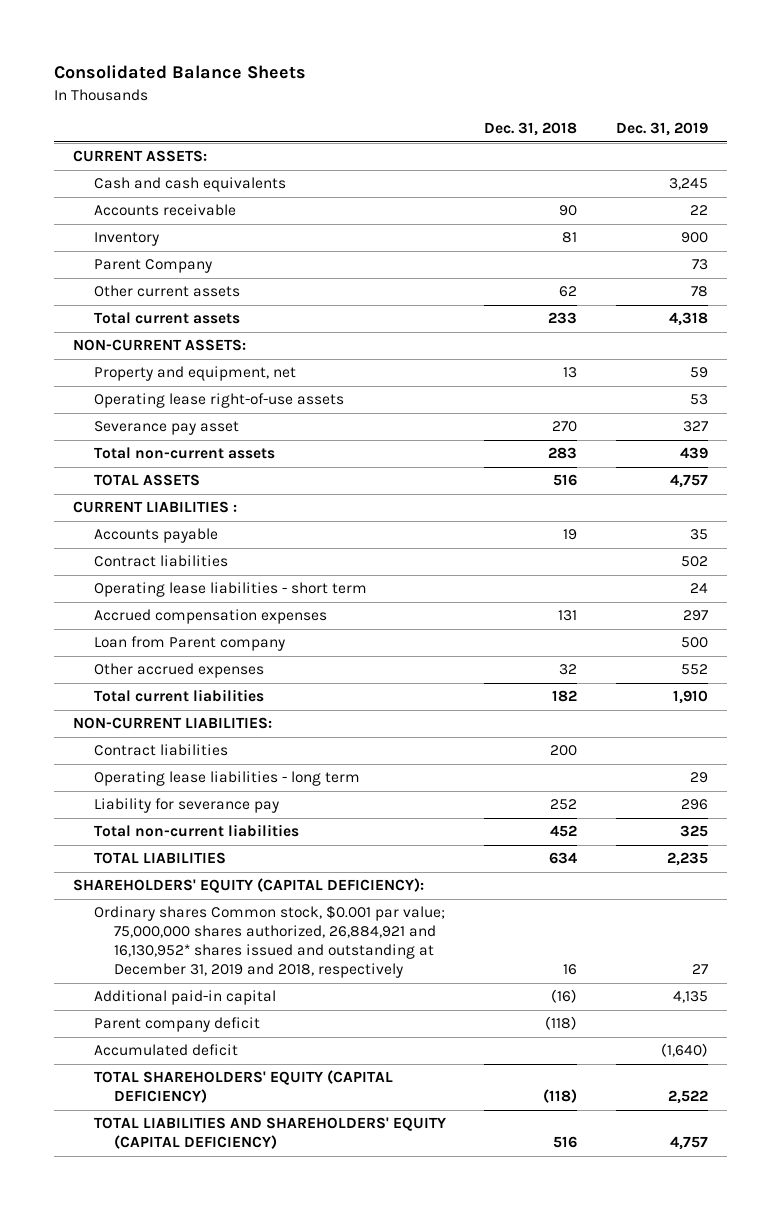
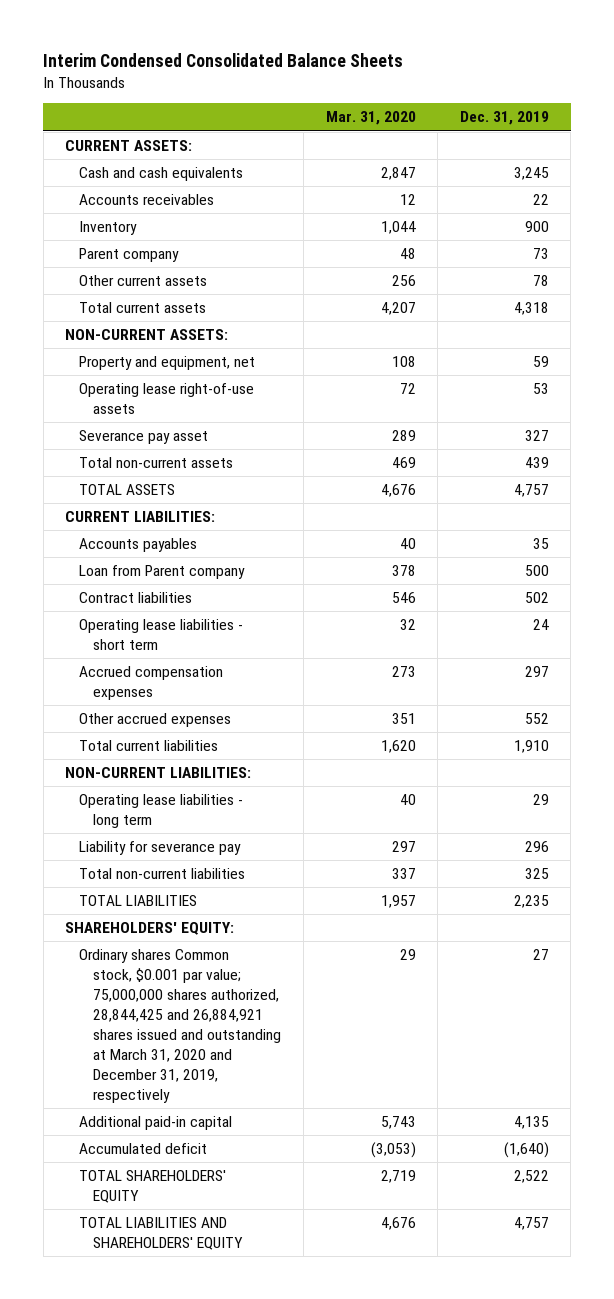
- Consolidated Balance Sheets
+ Interim Condensed Consolidated Balance Sheets
- | Dec. 31, 2018 | Dec. 31, 2019
+ | Mar. 31, 2020 | Dec. 31, 2019
- Accounts receivable | 90 | 22
+ Accounts receivables | 12 | 22
- Parent Company | | 73
+ Parent company | 48 | 73
- CURRENT LIABILITIES :
- Accounts payable | 19 | 35
+ CURRENT LIABILITIES:
+ Accounts payables | 40 | 35
moved up: Loan from Parent company | 378 | 500
- Contract liabilities | 200 |
- SHAREHOLDERS' EQUITY (CAPITAL DEFICIENCY):
- Ordinary shares Common stock, $0.001 par value; 75,000,000 shares authorized, 26,884,921 and 16,130,952* shares issued and outstanding at December 31, 2019 and 2018, respectively | 16 | 27
+ SHAREHOLDERS' EQUITY:
+ Ordinary shares Common stock, $0.001 par value; 75,000,000 shares authorized, 28,844,425 and 26,884,921 shares issued and outstanding at March 31, 2020 and December 31, 2019, respectively | 29 | 27
- Parent company deficit | (118) |
- TOTAL SHAREHOLDERS' EQUITY (CAPITAL DEFICIENCY) | (118) | 2,522
- TOTAL LIABILITIES AND SHAREHOLDERS' EQUITY (CAPITAL DEFICIENCY) | 516 | 4,757
+ TOTAL SHAREHOLDERS' EQUITY | 2,719 | 2,522
+ TOTAL LIABILITIES AND SHAREHOLDERS' EQUITY | 4,676 | 4,757

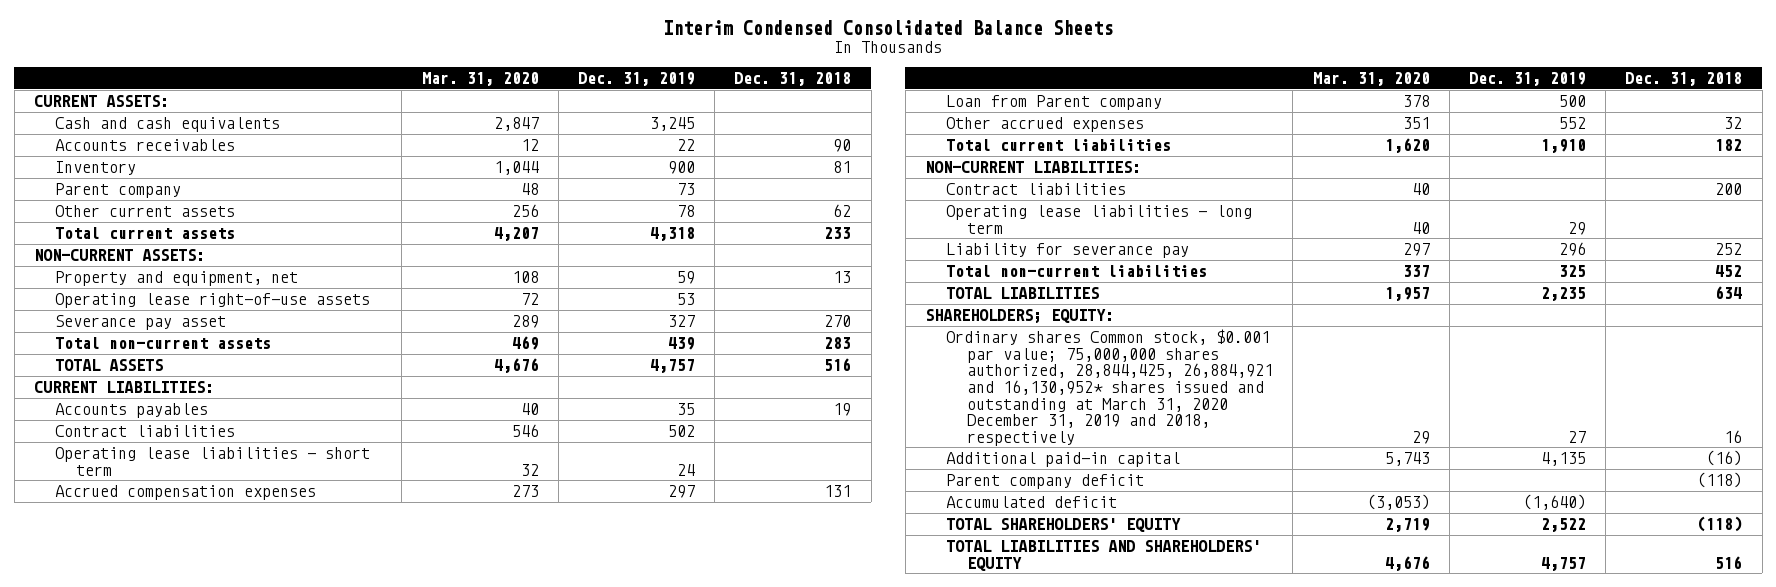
- | Mar. 31, 2020 | Dec. 31, 2019
+ | Mar. 31, 2020 | Dec. 31, 2019 | Dec. 31, 2018
moved down: Loan from Parent company | 378 | 500 |
+ Contract liabilities | 40 | | 200
- SHAREHOLDERS' EQUITY:
- Ordinary shares Common stock, $0.001 par value; 75,000,000 shares authorized, 28,844,425 and 26,884,921 shares issued and outstanding at March 31, 2020 and December 31, 2019, respectively | 29 | 27
+ SHAREHOLDERS; EQUITY:
+ Ordinary shares Common stock, $0.001 par value; 75,000,000 shares authorized, 28,844,425, 26,884,921 and 16,130,952* shares issued and outstanding at March 31, 2020 December 31, 2019 and 2018, respectively | 29 | 27 | 16
+ Parent company deficit | | | (118)

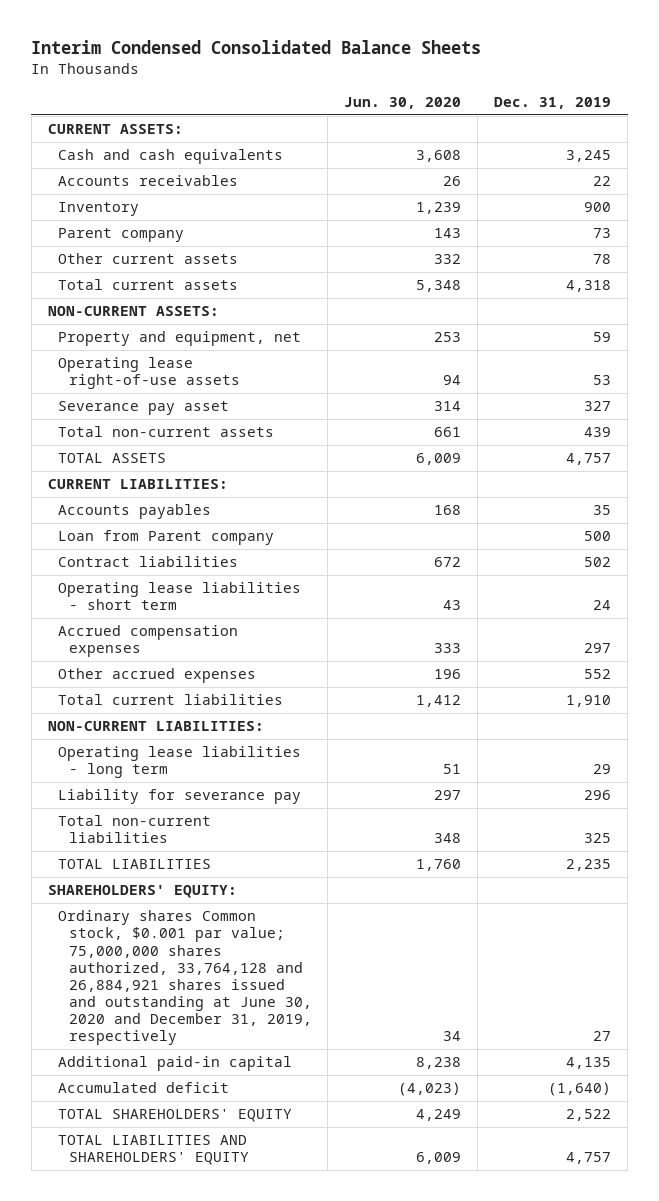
- | Mar. 31, 2020 | Dec. 31, 2019 | Dec. 31, 2018
+ | Jun. 30, 2020 | Dec. 31, 2019
moved up: Loan from Parent company | | 500
- Contract liabilities | 40 | | 200
- SHAREHOLDERS; EQUITY:
- Ordinary shares Common stock, $0.001 par value; 75,000,000 shares authorized, 28,844,425, 26,884,921 and 16,130,952* shares issued and outstanding at March 31, 2020 December 31, 2019 and 2018, respectively | 29 | 27 | 16
+ SHAREHOLDERS' EQUITY:
+ Ordinary shares Common stock, $0.001 par value; 75,000,000 shares authorized, 33,764,128 and 26,884,921 shares issued and outstanding at June 30, 2020 and December 31, 2019, respectively | 34 | 27
- Parent company deficit | | | (118)

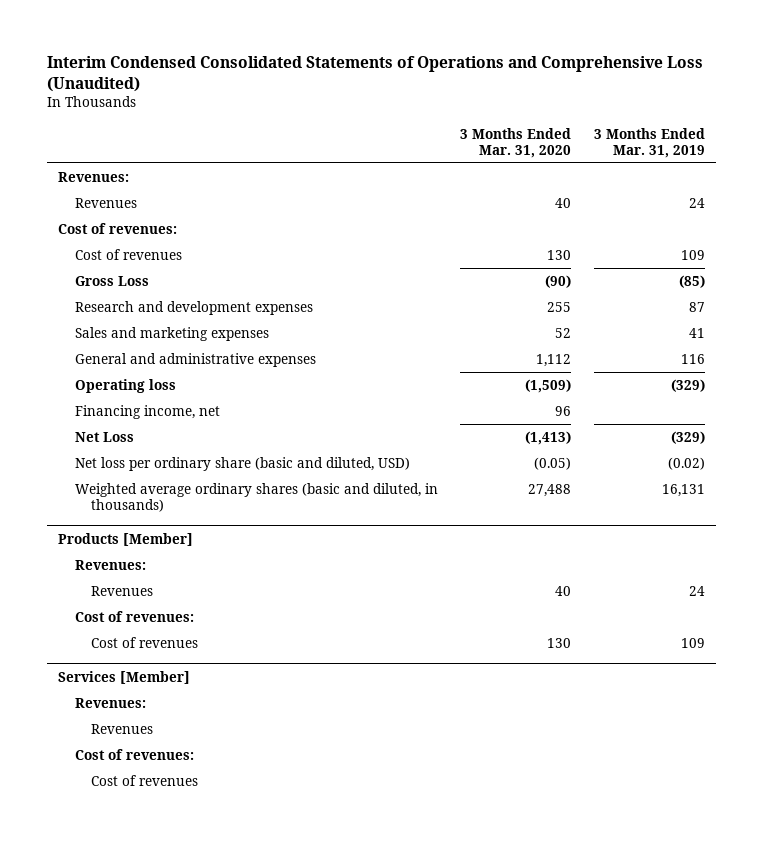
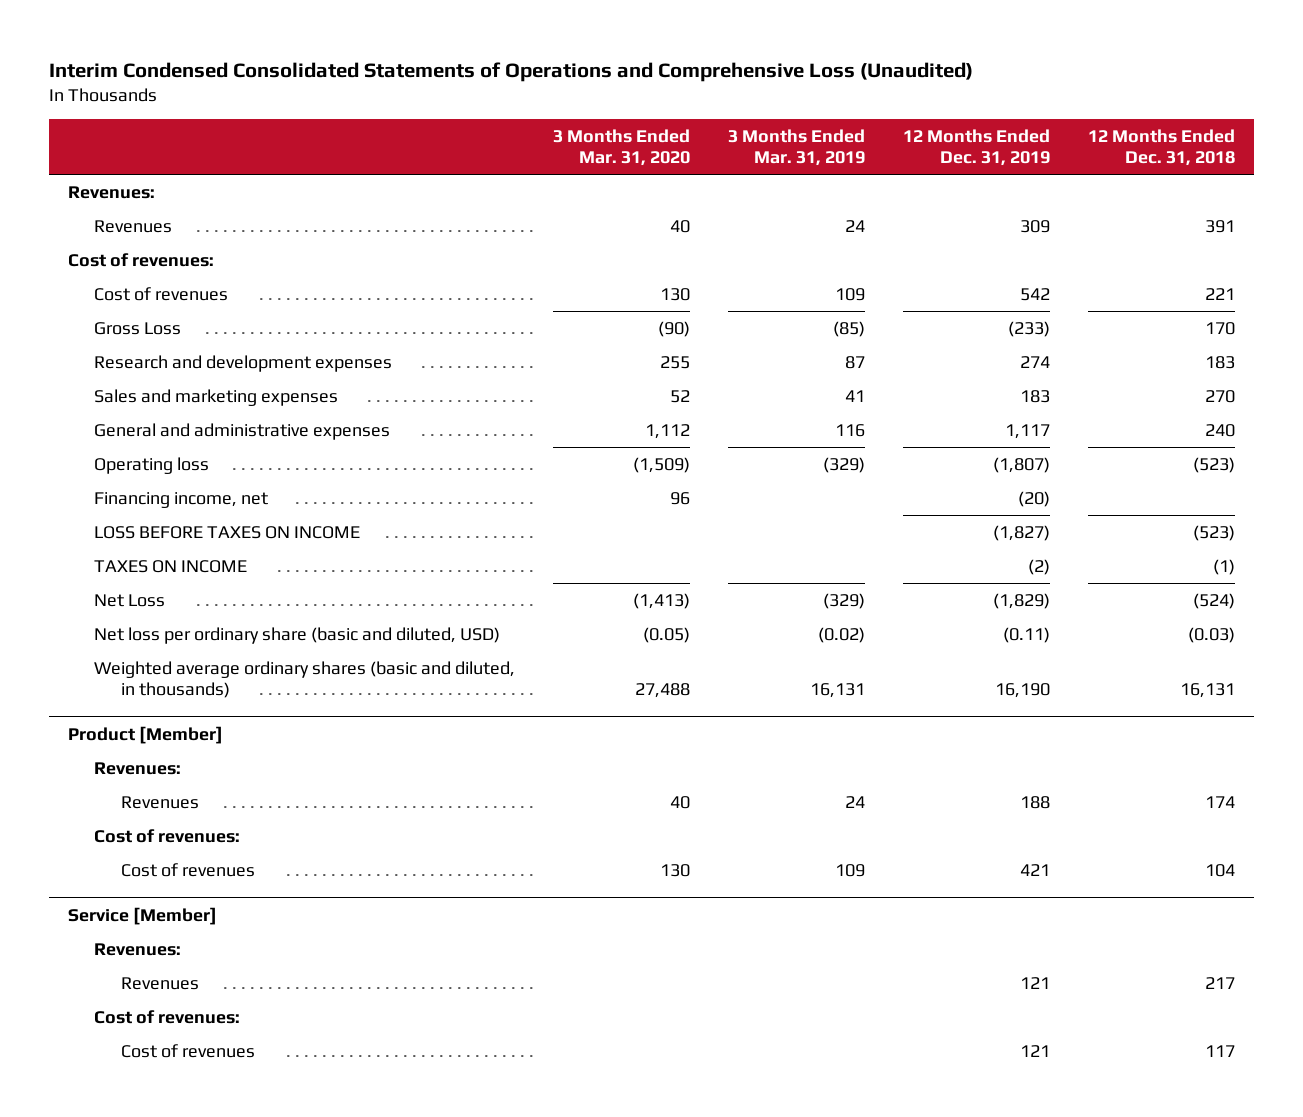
- | 3 Months Ended Mar. 31, 2020 | 3 Months Ended Mar. 31, 2019
+ | 3 Months Ended Mar. 31, 2020 | 3 Months Ended Mar. 31, 2019 | 12 Months Ended Dec. 31, 2019 | 12 Months Ended Dec. 31, 2018
+ LOSS BEFORE TAXES ON INCOME | | | (1,827) | (523)
+ TAXES ON INCOME | | | (2) | (1)
- Products [Member]
+ Product [Member]
- Services [Member]
+ Service [Member]

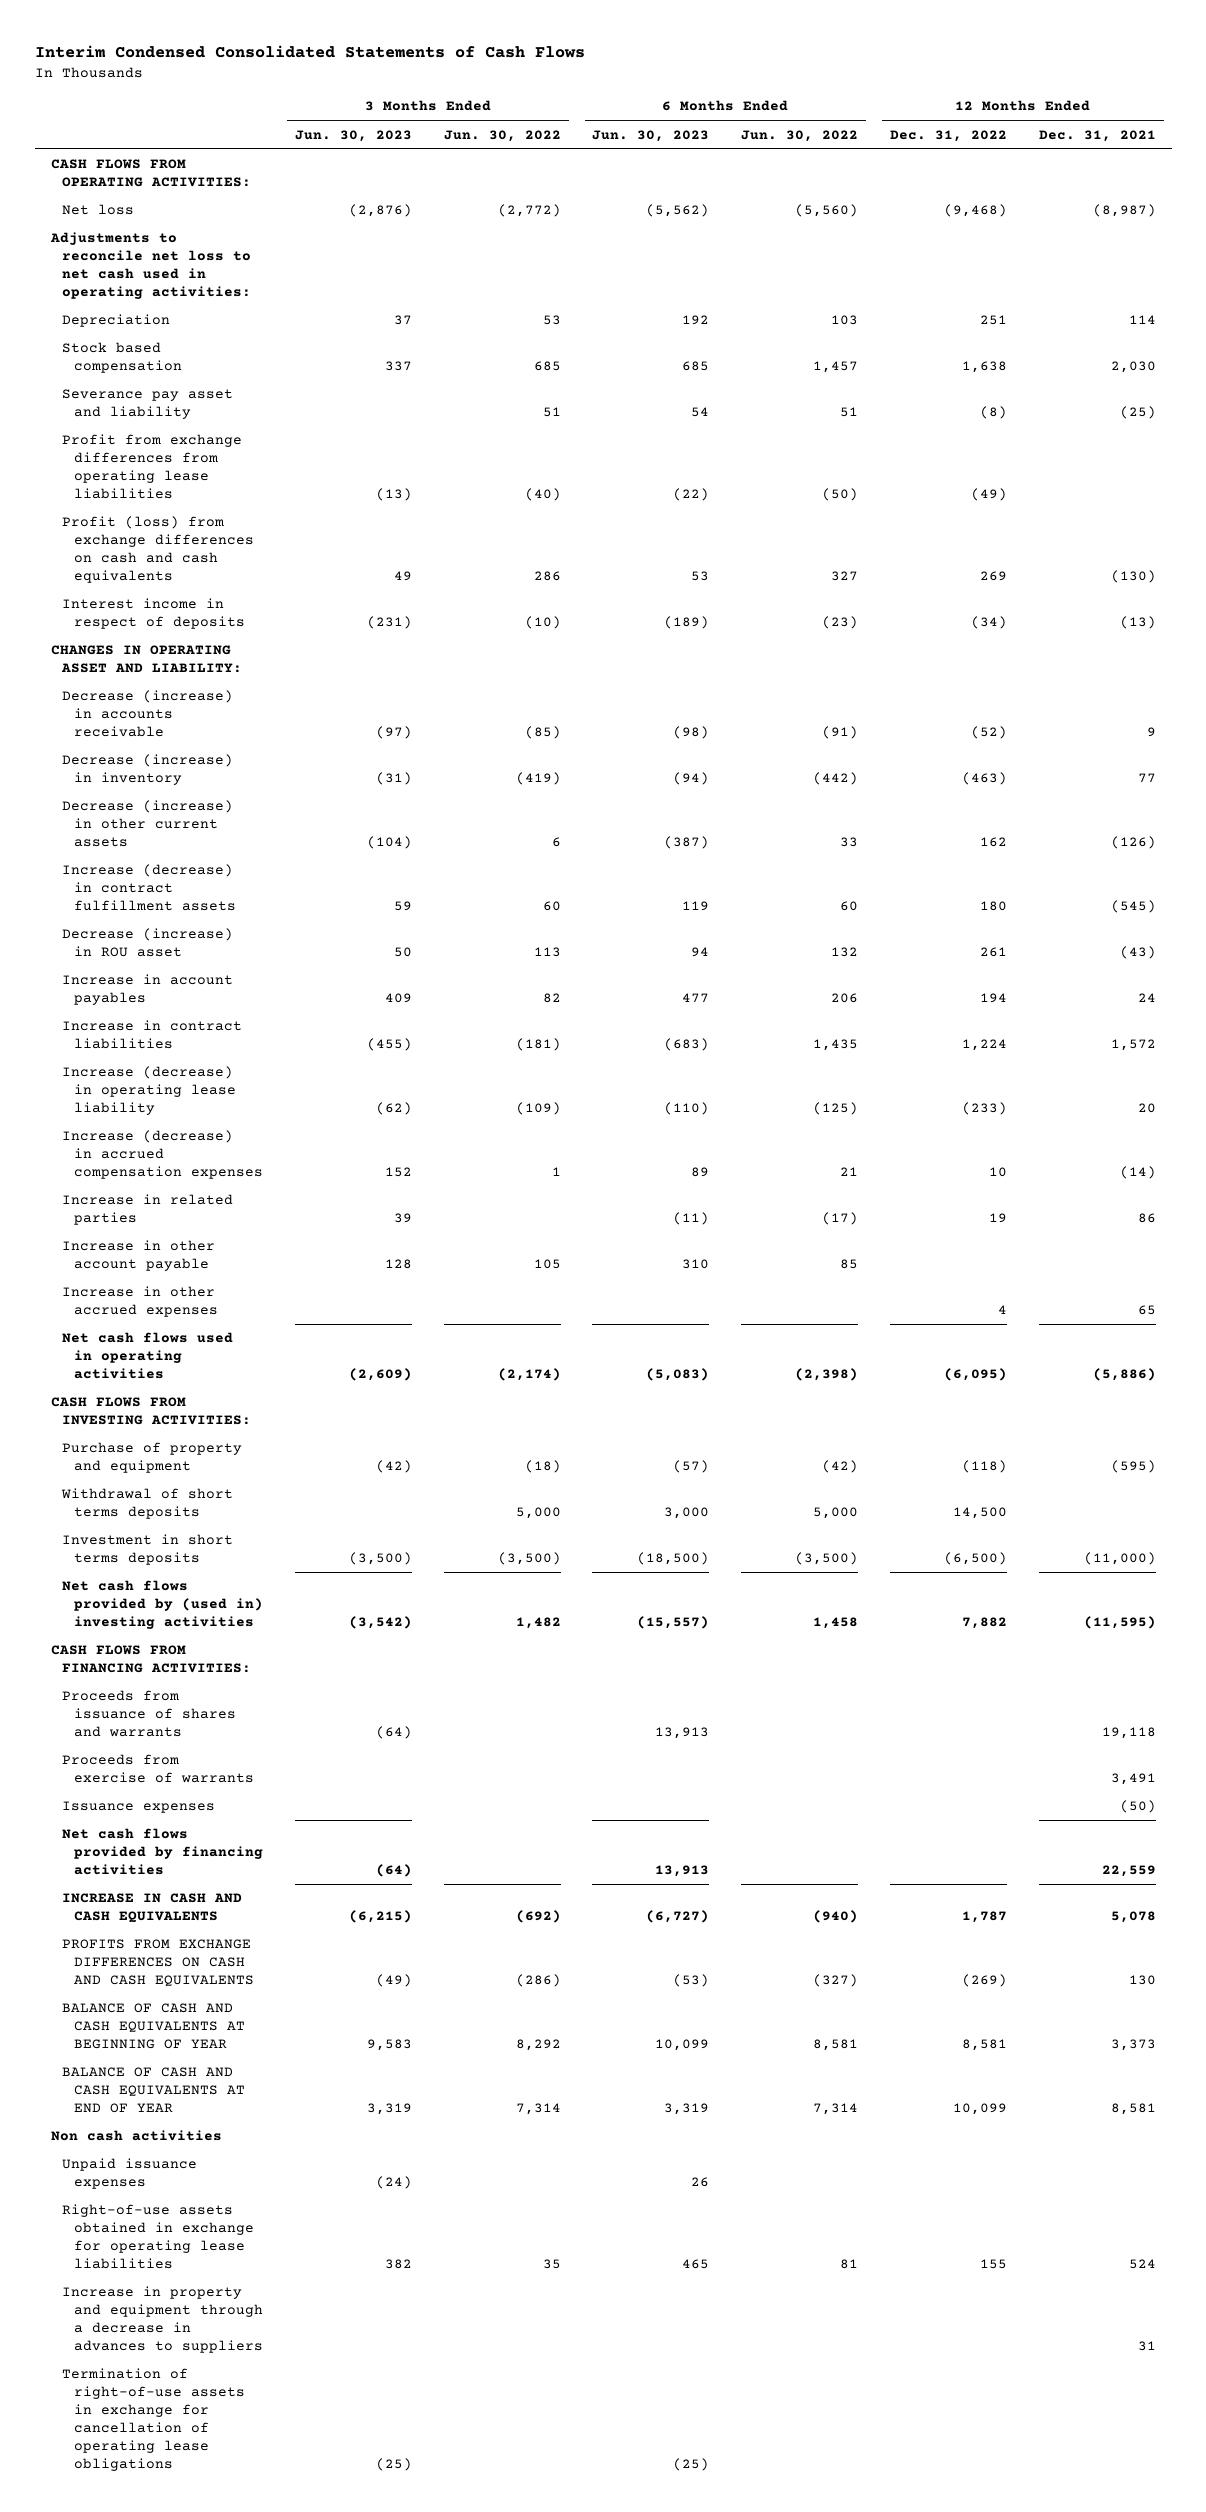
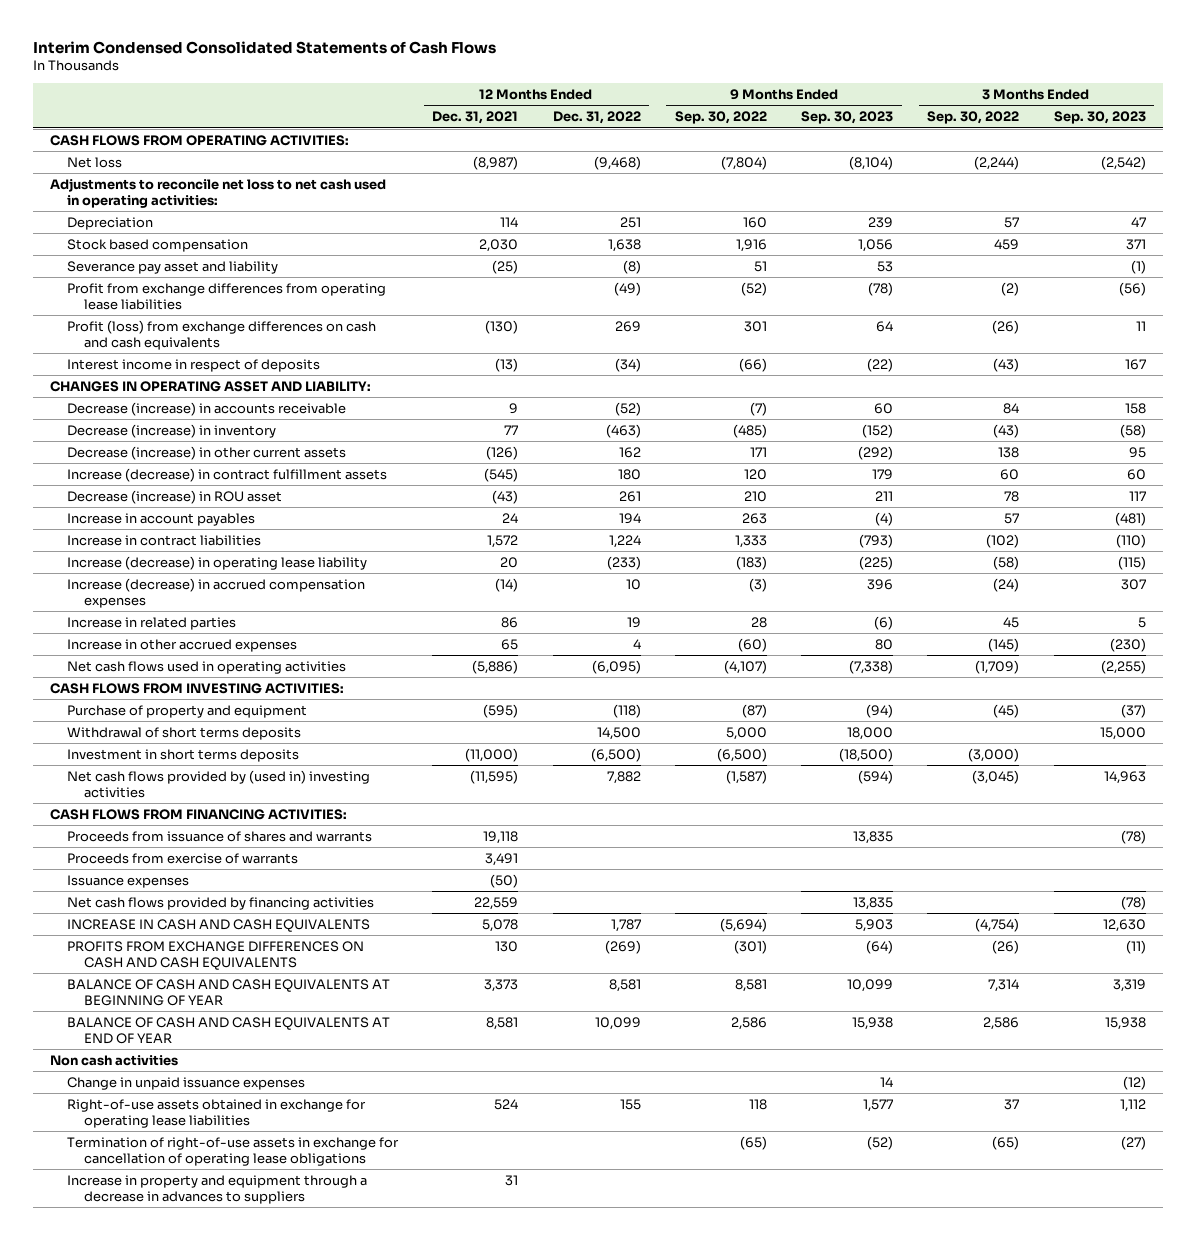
- | 3 Months Ended Jun. 30, 2023 | 3 Months Ended Jun. 30, 2022 | 6 Months Ended Jun. 30, 2023 | 6 Months Ended Jun. 30, 2022 | 12 Months Ended Dec. 31, 2022 | 12 Months Ended Dec. 31, 2021
+ | 12 Months Ended Dec. 31, 2021 | 12 Months Ended Dec. 31, 2022 | 9 Months Ended Sep. 30, 2022 | 9 Months Ended Sep. 30, 2023 | 3 Months Ended Sep. 30, 2022 | 3 Months Ended Sep. 30, 2023
- Increase in other account payable | 128 | 105 | 310 | 85 | |
- Unpaid issuance expenses | (24) | | 26 | | |
+ Change in unpaid issuance expenses | | | | 14 | | (12)
moved down: Increase in property and equipment through a decrease in advances to suppliers | 31 | | | | |

